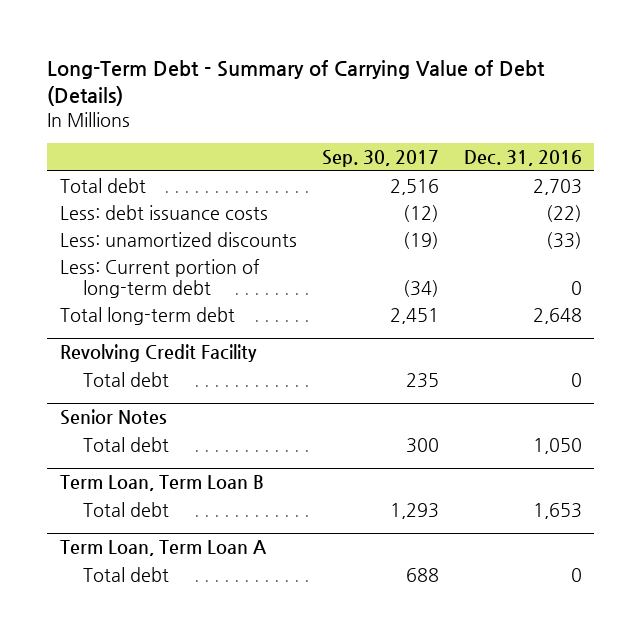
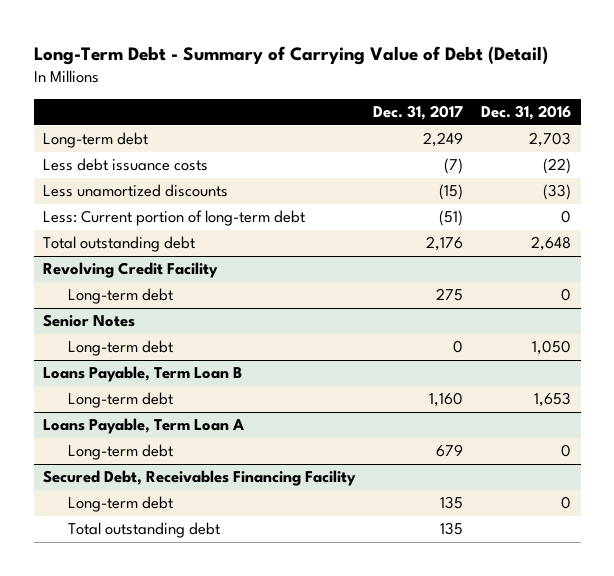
- Long-Term Debt - Summary of Carrying Value of Debt (Details)
+ Long-Term Debt - Summary of Carrying Value of Debt (Detail)
- | Sep. 30, 2017 | Dec. 31, 2016
+ | Dec. 31, 2017 | Dec. 31, 2016
- Total debt | 2,516 | 2,703
- Less: debt issuance costs | (12) | (22)
- Less: unamortized discounts | (19) | (33)
+ Long-term debt | 2,249 | 2,703
+ Less debt issuance costs | (7) | (22)
+ Less unamortized discounts | (15) | (33)
- Total long-term debt | 2,451 | 2,648
+ Total outstanding debt | 2,176 | 2,648
@ Revolving Credit Facility
- Total debt | 235 | 0
+ Long-term debt | 275 | 0
@ Senior Notes
- Total debt | 300 | 1,050
- Term Loan, Term Loan B
- Total debt | 1,293 | 1,653
- Term Loan, Term Loan A
- Total debt | 688 | 0
@ Senior Notes
+ Long-term debt | 0 | 1,050
+ Loans Payable, Term Loan B
+ Long-term debt | 1,160 | 1,653
+ Loans Payable, Term Loan A
+ Long-term debt | 679 | 0
+ Secured Debt, Receivables Financing Facility
+ Long-term debt | 135 | 0
+ Total outstanding debt | 135 |

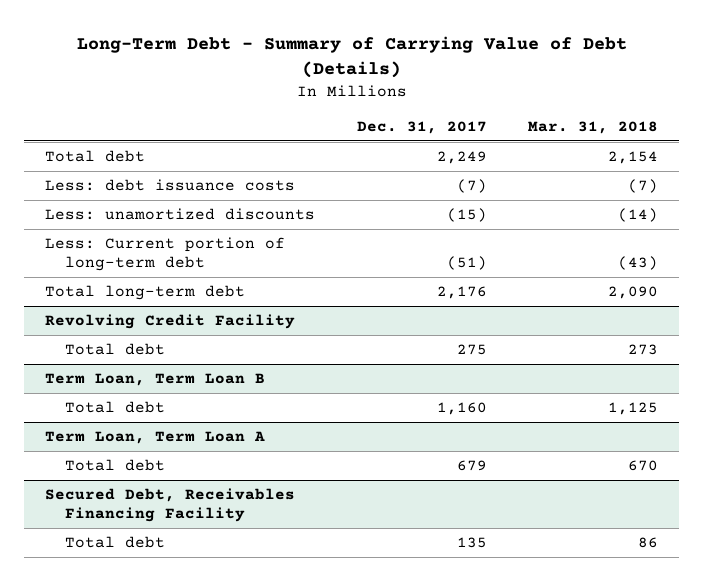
- Long-Term Debt - Summary of Carrying Value of Debt (Detail)
+ Long-Term Debt - Summary of Carrying Value of Debt (Details)
- | Dec. 31, 2017 | Dec. 31, 2016
+ | Dec. 31, 2017 | Mar. 31, 2018
- Long-term debt | 2,249 | 2,703
- Less debt issuance costs | (7) | (22)
- Less unamortized discounts | (15) | (33)
+ Total debt | 2,249 | 2,154
+ Less: debt issuance costs | (7) | (7)
+ Less: unamortized discounts | (15) | (14)
- Total outstanding debt | 2,176 | 2,648
+ Total long-term debt | 2,176 | 2,090
@ Revolving Credit Facility
- Long-term debt | 275 | 0
- Senior Notes
- Long-term debt | 0 | 1,050
- Loans Payable, Term Loan B
- Long-term debt | 1,160 | 1,653
- Loans Payable, Term Loan A
- Long-term debt | 679 | 0
@ Revolving Credit Facility
+ Total debt | 275 | 273
+ Term Loan, Term Loan B
+ Total debt | 1,160 | 1,125
+ Term Loan, Term Loan A
+ Total debt | 679 | 670
@ Secured Debt, Receivables Financing Facility
- Long-term debt | 135 | 0
- Total outstanding debt | 135 |
+ Total debt | 135 | 86

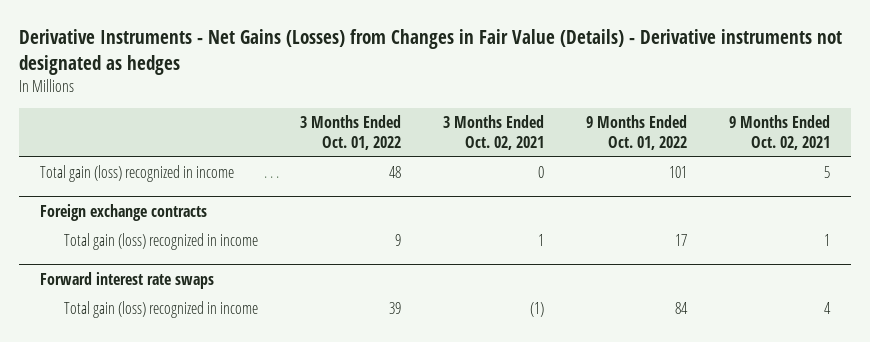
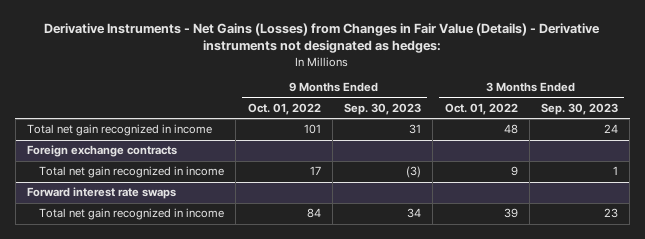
- Derivative Instruments - Net Gains (Losses) from Changes in Fair Value (Details) - Derivative instruments not designated as hedges
+ Derivative Instruments - Net Gains (Losses) from Changes in Fair Value (Details) - Derivative instruments not designated as hedges:
- | 3 Months Ended Oct. 01, 2022 | 3 Months Ended Oct. 02, 2021 | 9 Months Ended Oct. 01, 2022 | 9 Months Ended Oct. 02, 2021
+ | 9 Months Ended Oct. 01, 2022 | 9 Months Ended Sep. 30, 2023 | 3 Months Ended Oct. 01, 2022 | 3 Months Ended Sep. 30, 2023
- Total gain (loss) recognized in income | 48 | 0 | 101 | 5
+ Total net gain recognized in income | 101 | 31 | 48 | 24
@ Foreign exchange contracts
- Total gain (loss) recognized in income | 9 | 1 | 17 | 1
+ Total net gain recognized in income | 17 | (3) | 9 | 1
@ Forward interest rate swaps
- Total gain (loss) recognized in income | 39 | (1) | 84 | 4
+ Total net gain recognized in income | 84 | 34 | 39 | 23

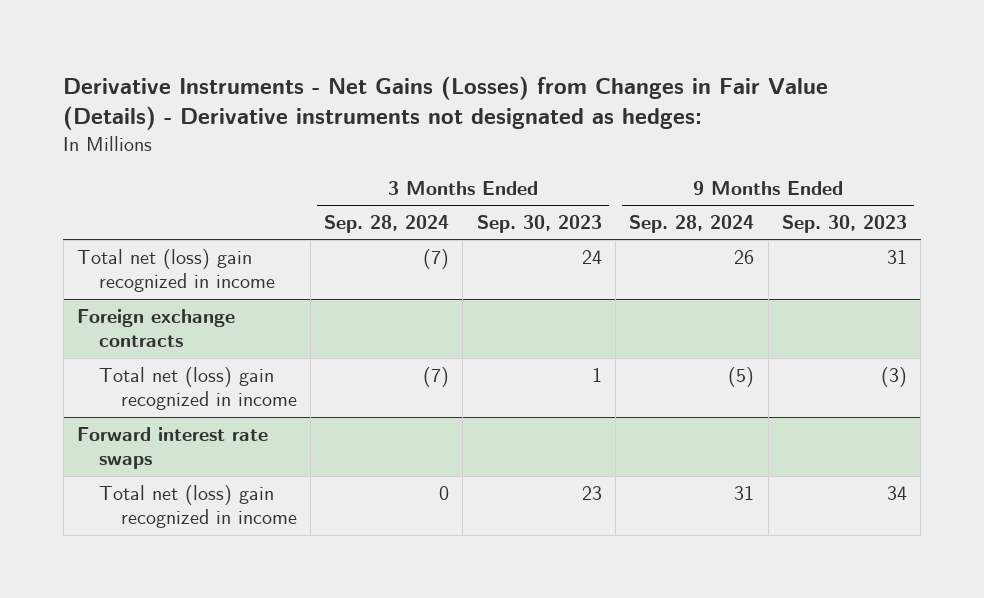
- | 9 Months Ended Oct. 01, 2022 | 9 Months Ended Sep. 30, 2023 | 3 Months Ended Oct. 01, 2022 | 3 Months Ended Sep. 30, 2023
+ | 3 Months Ended Sep. 28, 2024 | 3 Months Ended Sep. 30, 2023 | 9 Months Ended Sep. 28, 2024 | 9 Months Ended Sep. 30, 2023
- Total net gain recognized in income | 101 | 31 | 48 | 24
+ Total net (loss) gain recognized in income | (7) | 24 | 26 | 31
@ Foreign exchange contracts
- Total net gain recognized in income | 17 | (3) | 9 | 1
+ Total net (loss) gain recognized in income | (7) | 1 | (5) | (3)
@ Forward interest rate swaps
- Total net gain recognized in income | 84 | 34 | 39 | 23
+ Total net (loss) gain recognized in income | 0 | 23 | 31 | 34

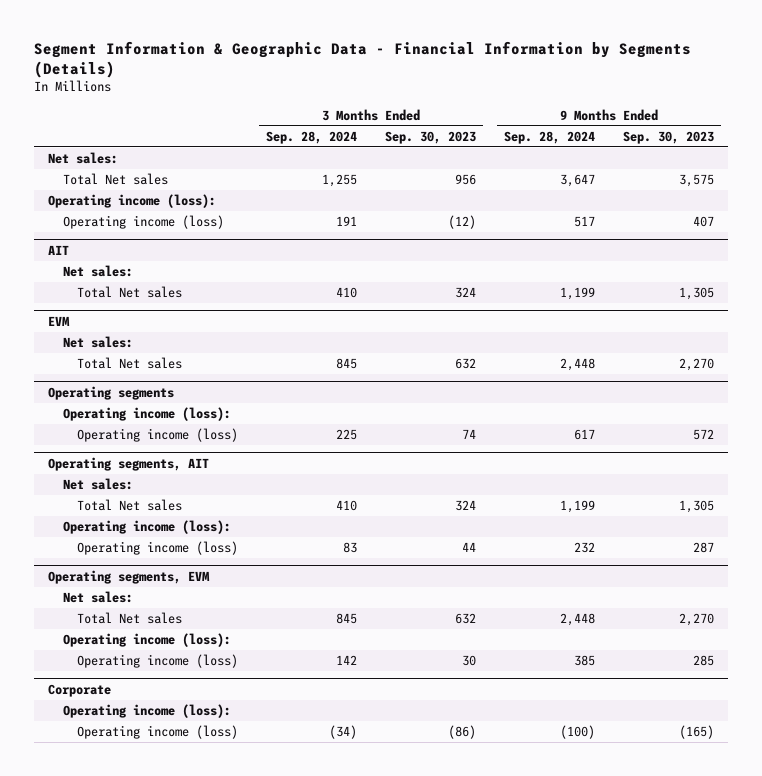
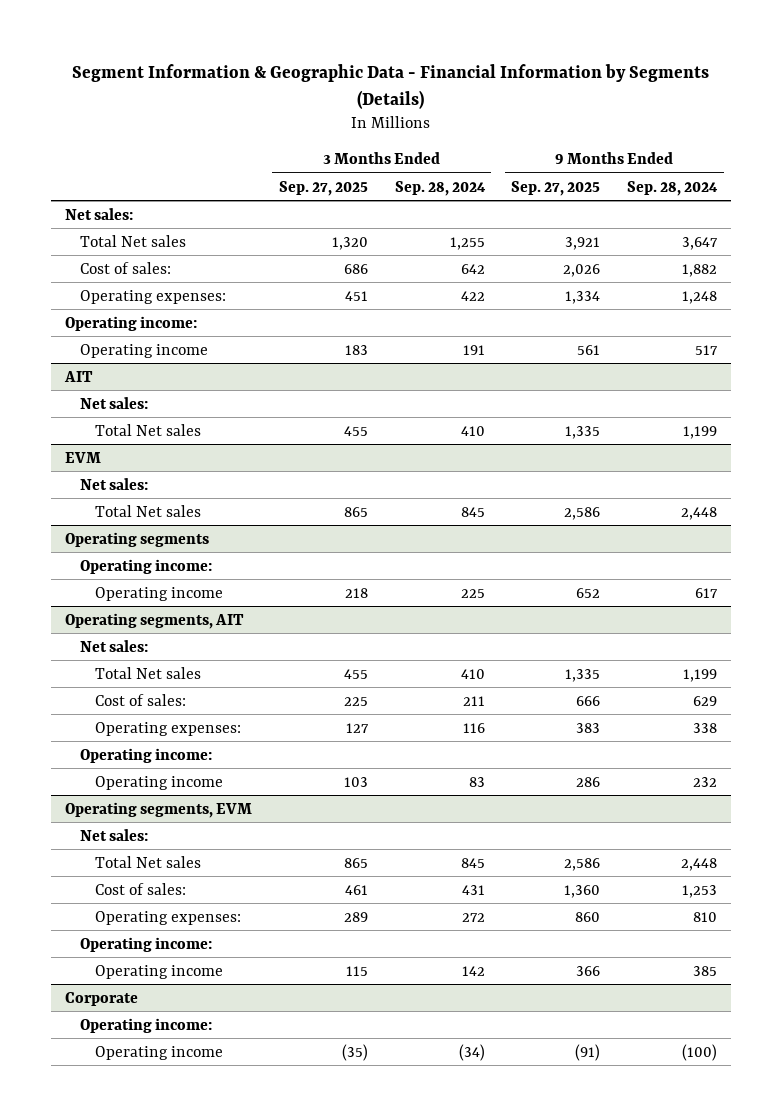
- | 3 Months Ended Sep. 28, 2024 | 3 Months Ended Sep. 30, 2023 | 9 Months Ended Sep. 28, 2024 | 9 Months Ended Sep. 30, 2023
+ | 3 Months Ended Sep. 27, 2025 | 3 Months Ended Sep. 28, 2024 | 9 Months Ended Sep. 27, 2025 | 9 Months Ended Sep. 28, 2024
- Operating income (loss):
- Operating income (loss) | 191 | (12) | 517 | 407
+ Cost of sales: | 686 | 642 | 2,026 | 1,882
+ Operating expenses: | 451 | 422 | 1,334 | 1,248
+ Operating income:
+ Operating income | 183 | 191 | 561 | 517
@ Operating segments
- Operating income (loss):
- Operating income (loss) | 225 | 74 | 617 | 572
+ Operating income:
+ Operating income | 218 | 225 | 652 | 617
@ Operating segments, AIT
- Operating income (loss):
- Operating income (loss) | 83 | 44 | 232 | 287
+ Cost of sales: | 225 | 211 | 666 | 629
+ Operating expenses: | 127 | 116 | 383 | 338
+ Operating income:
+ Operating income | 103 | 83 | 286 | 232
@ Operating segments, EVM
- Operating income (loss):
- Operating income (loss) | 142 | 30 | 385 | 285
+ Cost of sales: | 461 | 431 | 1,360 | 1,253
+ Operating expenses: | 289 | 272 | 860 | 810
+ Operating income:
+ Operating income | 115 | 142 | 366 | 385
@ Corporate
- Operating income (loss):
- Operating income (loss) | (34) | (86) | (100) | (165)
+ Operating income:
+ Operating income | (35) | (34) | (91) | (100)

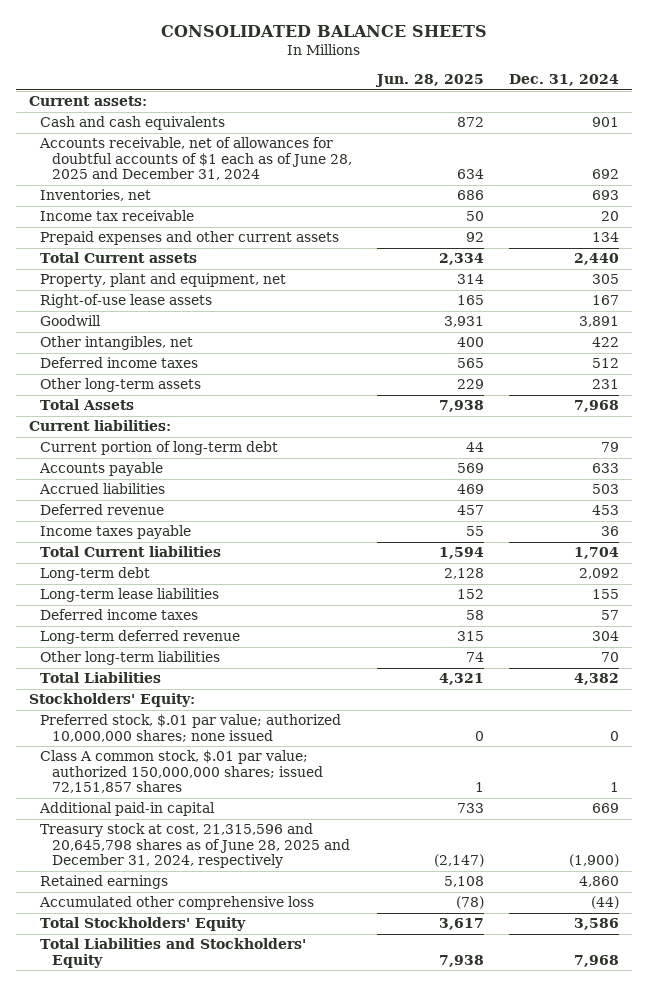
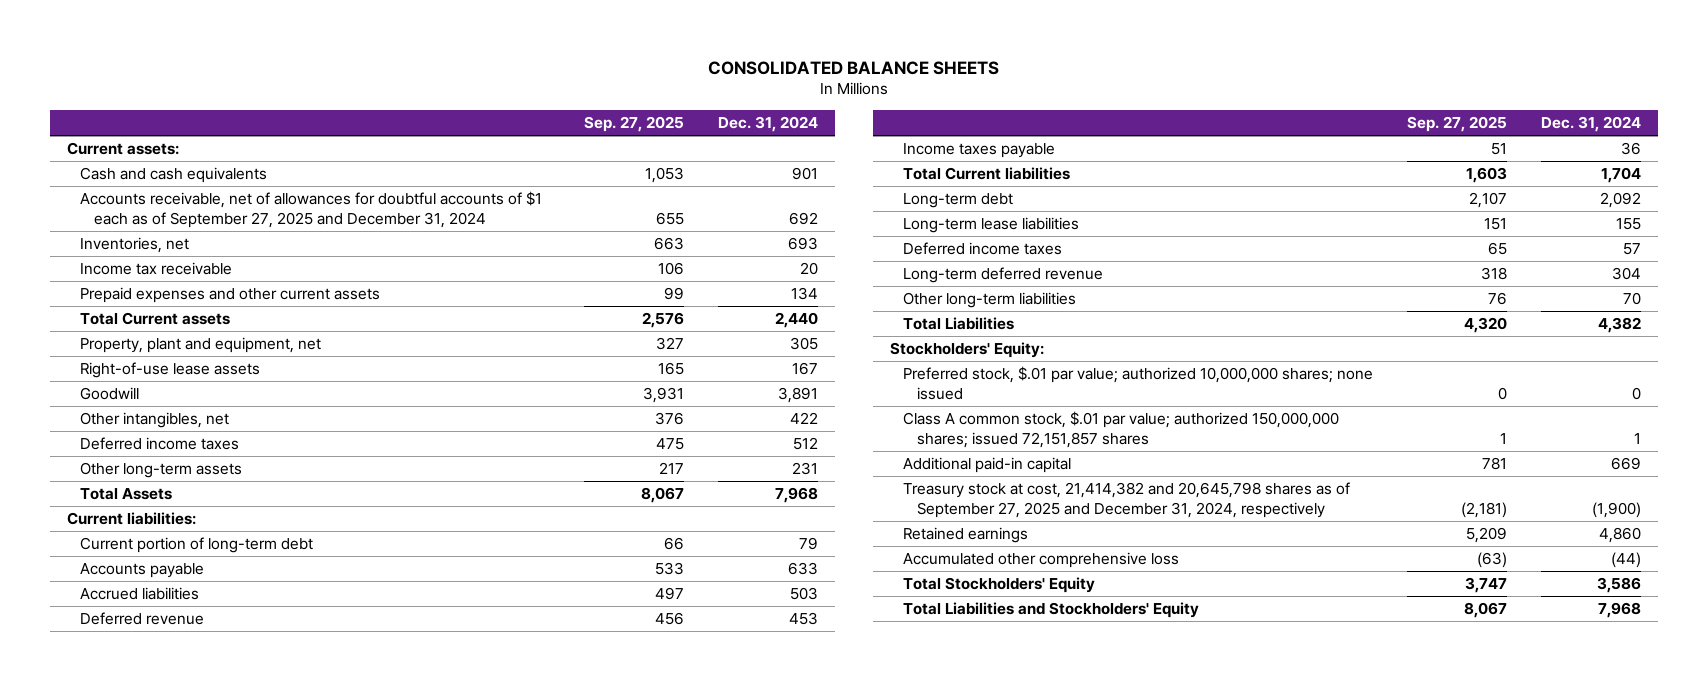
- | Jun. 28, 2025 | Dec. 31, 2024
+ | Sep. 27, 2025 | Dec. 31, 2024
- Accounts receivable, net of allowances for doubtful accounts of $1 each as of June 28, 2025 and December 31, 2024 | 634 | 692
+ Accounts receivable, net of allowances for doubtful accounts of $1 each as of September 27, 2025 and December 31, 2024 | 655 | 692
- Treasury stock at cost, 21,315,596 and 20,645,798 shares as of June 28, 2025 and December 31, 2024, respectively | (2,147) | (1,900)
+ Treasury stock at cost, 21,414,382 and 20,645,798 shares as of September 27, 2025 and December 31, 2024, respectively | (2,181) | (1,900)

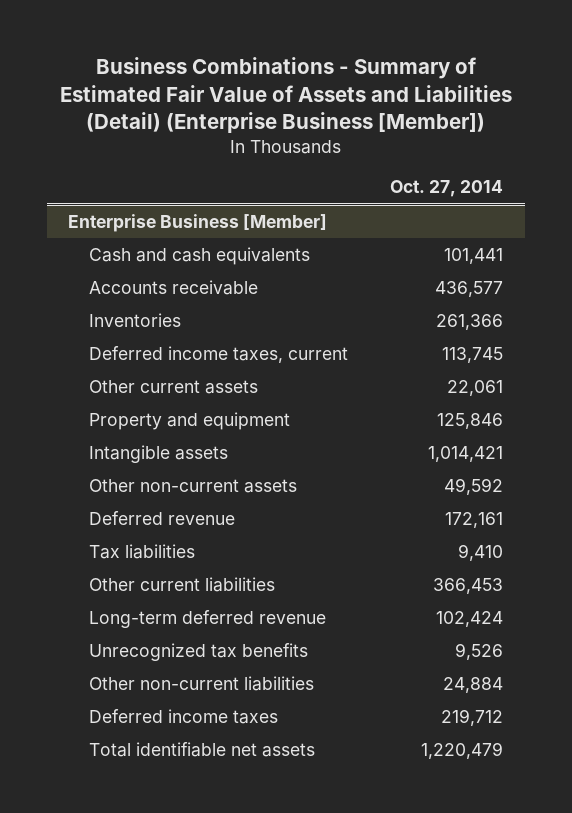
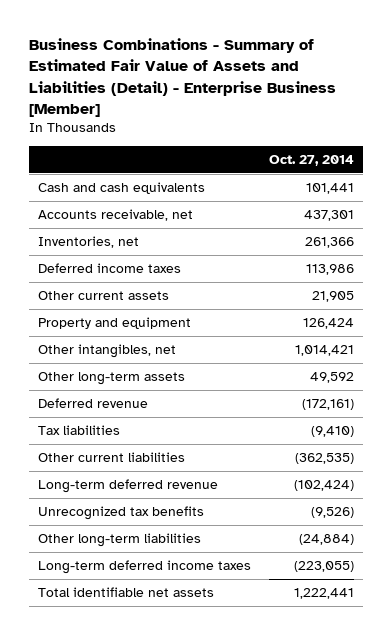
- Business Combinations - Summary of Estimated Fair Value of Assets and Liabilities (Detail) (Enterprise Business [Member])
+ Business Combinations - Summary of Estimated Fair Value of Assets and Liabilities (Detail) - Enterprise Business [Member]
- Enterprise Business [Member]
- Accounts receivable | 436,577
- Inventories | 261,366
- Deferred income taxes, current | 113,745
- Other current assets | 22,061
- Property and equipment | 125,846
- Intangible assets | 1,014,421
- Other non-current assets | 49,592
- Deferred revenue | 172,161
- Tax liabilities | 9,410
- Other current liabilities | 366,453
- Long-term deferred revenue | 102,424
- Unrecognized tax benefits | 9,526
- Other non-current liabilities | 24,884
- Deferred income taxes | 219,712
- Total identifiable net assets | 1,220,479
+ Accounts receivable, net | 437,301
+ Inventories, net | 261,366
+ Deferred income taxes | 113,986
+ Other current assets | 21,905
+ Property and equipment | 126,424
+ Other intangibles, net | 1,014,421
+ Other long-term assets | 49,592
+ Deferred revenue | (172,161)
+ Tax liabilities | (9,410)
+ Other current liabilities | (362,535)
+ Long-term deferred revenue | (102,424)
+ Unrecognized tax benefits | (9,526)
+ Other long-term liabilities | (24,884)
+ Long-term deferred income taxes | (223,055)
+ Total identifiable net assets | 1,222,441

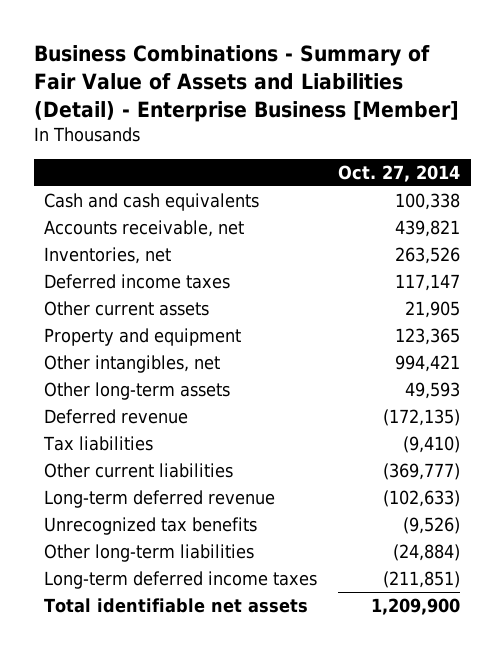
- Business Combinations - Summary of Estimated Fair Value of Assets and Liabilities (Detail) - Enterprise Business [Member]
+ Business Combinations - Summary of Fair Value of Assets and Liabilities (Detail) - Enterprise Business [Member]
- Cash and cash equivalents | 101,441
- Accounts receivable, net | 437,301
- Inventories, net | 261,366
- Deferred income taxes | 113,986
+ Cash and cash equivalents | 100,338
+ Accounts receivable, net | 439,821
+ Inventories, net | 263,526
+ Deferred income taxes | 117,147
- Property and equipment | 126,424
- Other intangibles, net | 1,014,421
- Other long-term assets | 49,592
- Deferred revenue | (172,161)
+ Property and equipment | 123,365
+ Other intangibles, net | 994,421
+ Other long-term assets | 49,593
+ Deferred revenue | (172,135)
- Other current liabilities | (362,535)
- Long-term deferred revenue | (102,424)
+ Other current liabilities | (369,777)
+ Long-term deferred revenue | (102,633)
- Long-term deferred income taxes | (223,055)
- Total identifiable net assets | 1,222,441
+ Long-term deferred income taxes | (211,851)
+ Total identifiable net assets | 1,209,900

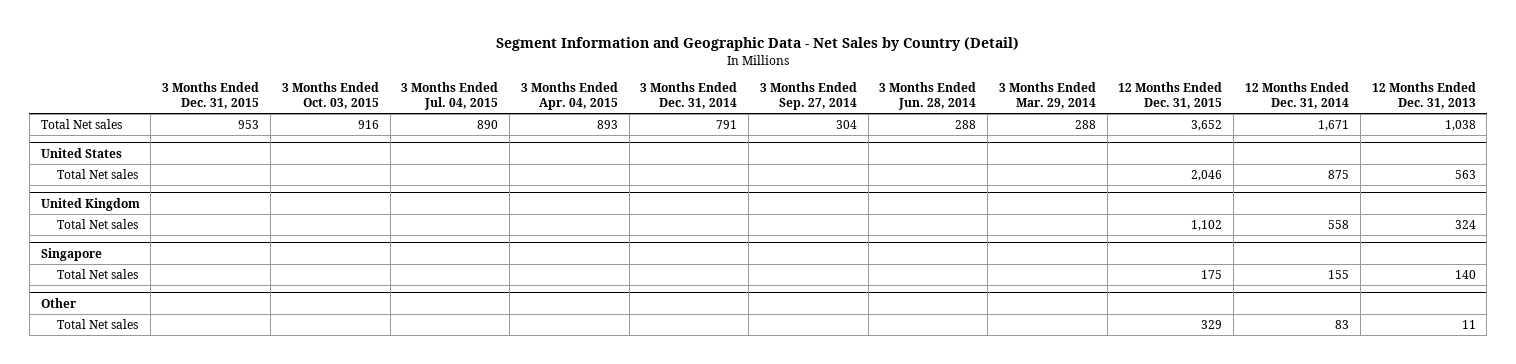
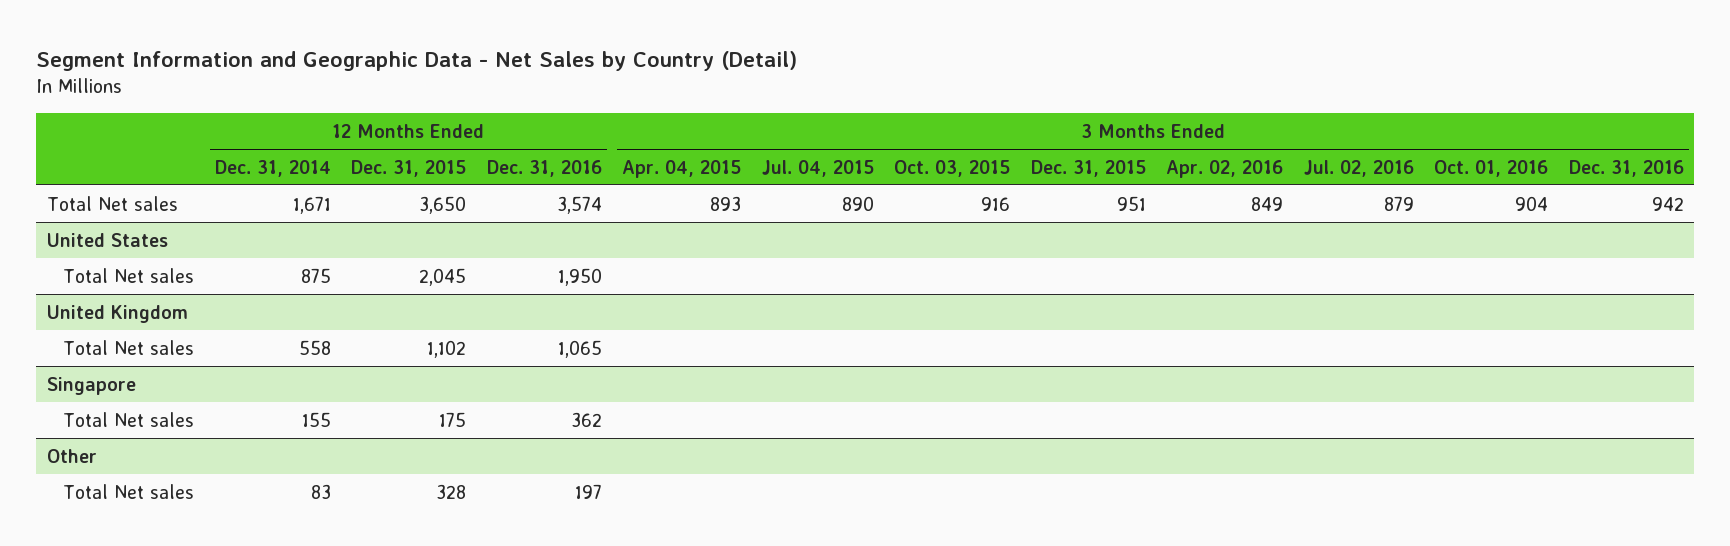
- | 3 Months Ended Dec. 31, 2015 | 3 Months Ended Oct. 03, 2015 | 3 Months Ended Jul. 04, 2015 | 3 Months Ended Apr. 04, 2015 | 3 Months Ended Dec. 31, 2014 | 3 Months Ended Sep. 27, 2014 | 3 Months Ended Jun. 28, 2014 | 3 Months Ended Mar. 29, 2014 | 12 Months Ended Dec. 31, 2015 | 12 Months Ended Dec. 31, 2014 | 12 Months Ended Dec. 31, 2013
+ | 12 Months Ended Dec. 31, 2014 | 12 Months Ended Dec. 31, 2015 | 12 Months Ended Dec. 31, 2016 | 3 Months Ended Apr. 04, 2015 | 3 Months Ended Jul. 04, 2015 | 3 Months Ended Oct. 03, 2015 | 3 Months Ended Dec. 31, 2015 | 3 Months Ended Apr. 02, 2016 | 3 Months Ended Jul. 02, 2016 | 3 Months Ended Oct. 01, 2016 | 3 Months Ended Dec. 31, 2016
- Total Net sales | 953 | 916 | 890 | 893 | 791 | 304 | 288 | 288 | 3,652 | 1,671 | 1,038
+ Total Net sales | 1,671 | 3,650 | 3,574 | 893 | 890 | 916 | 951 | 849 | 879 | 904 | 942
@ United States
- Total Net sales | | | | | | | | | 2,046 | 875 | 563
+ Total Net sales | 875 | 2,045 | 1,950 | | | | | | | |
@ Other
- Total Net sales | | | | | | | | | 329 | 83 | 11
+ Total Net sales | 83 | 328 | 197 | | | | | | | |

